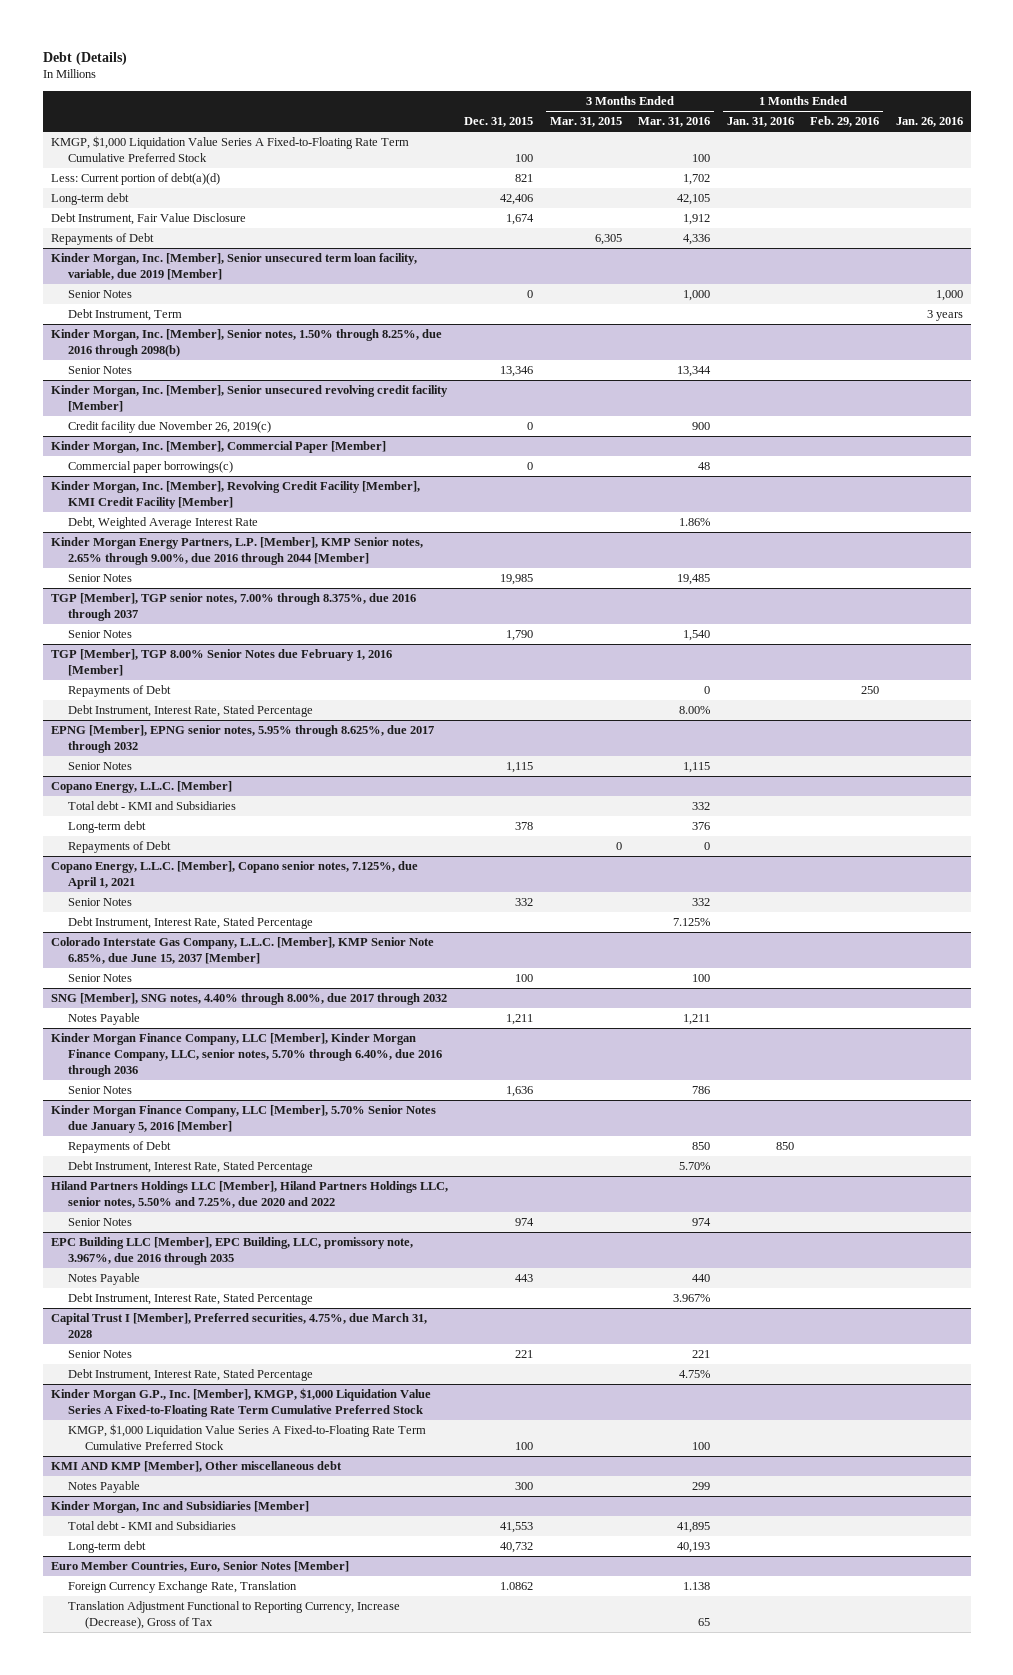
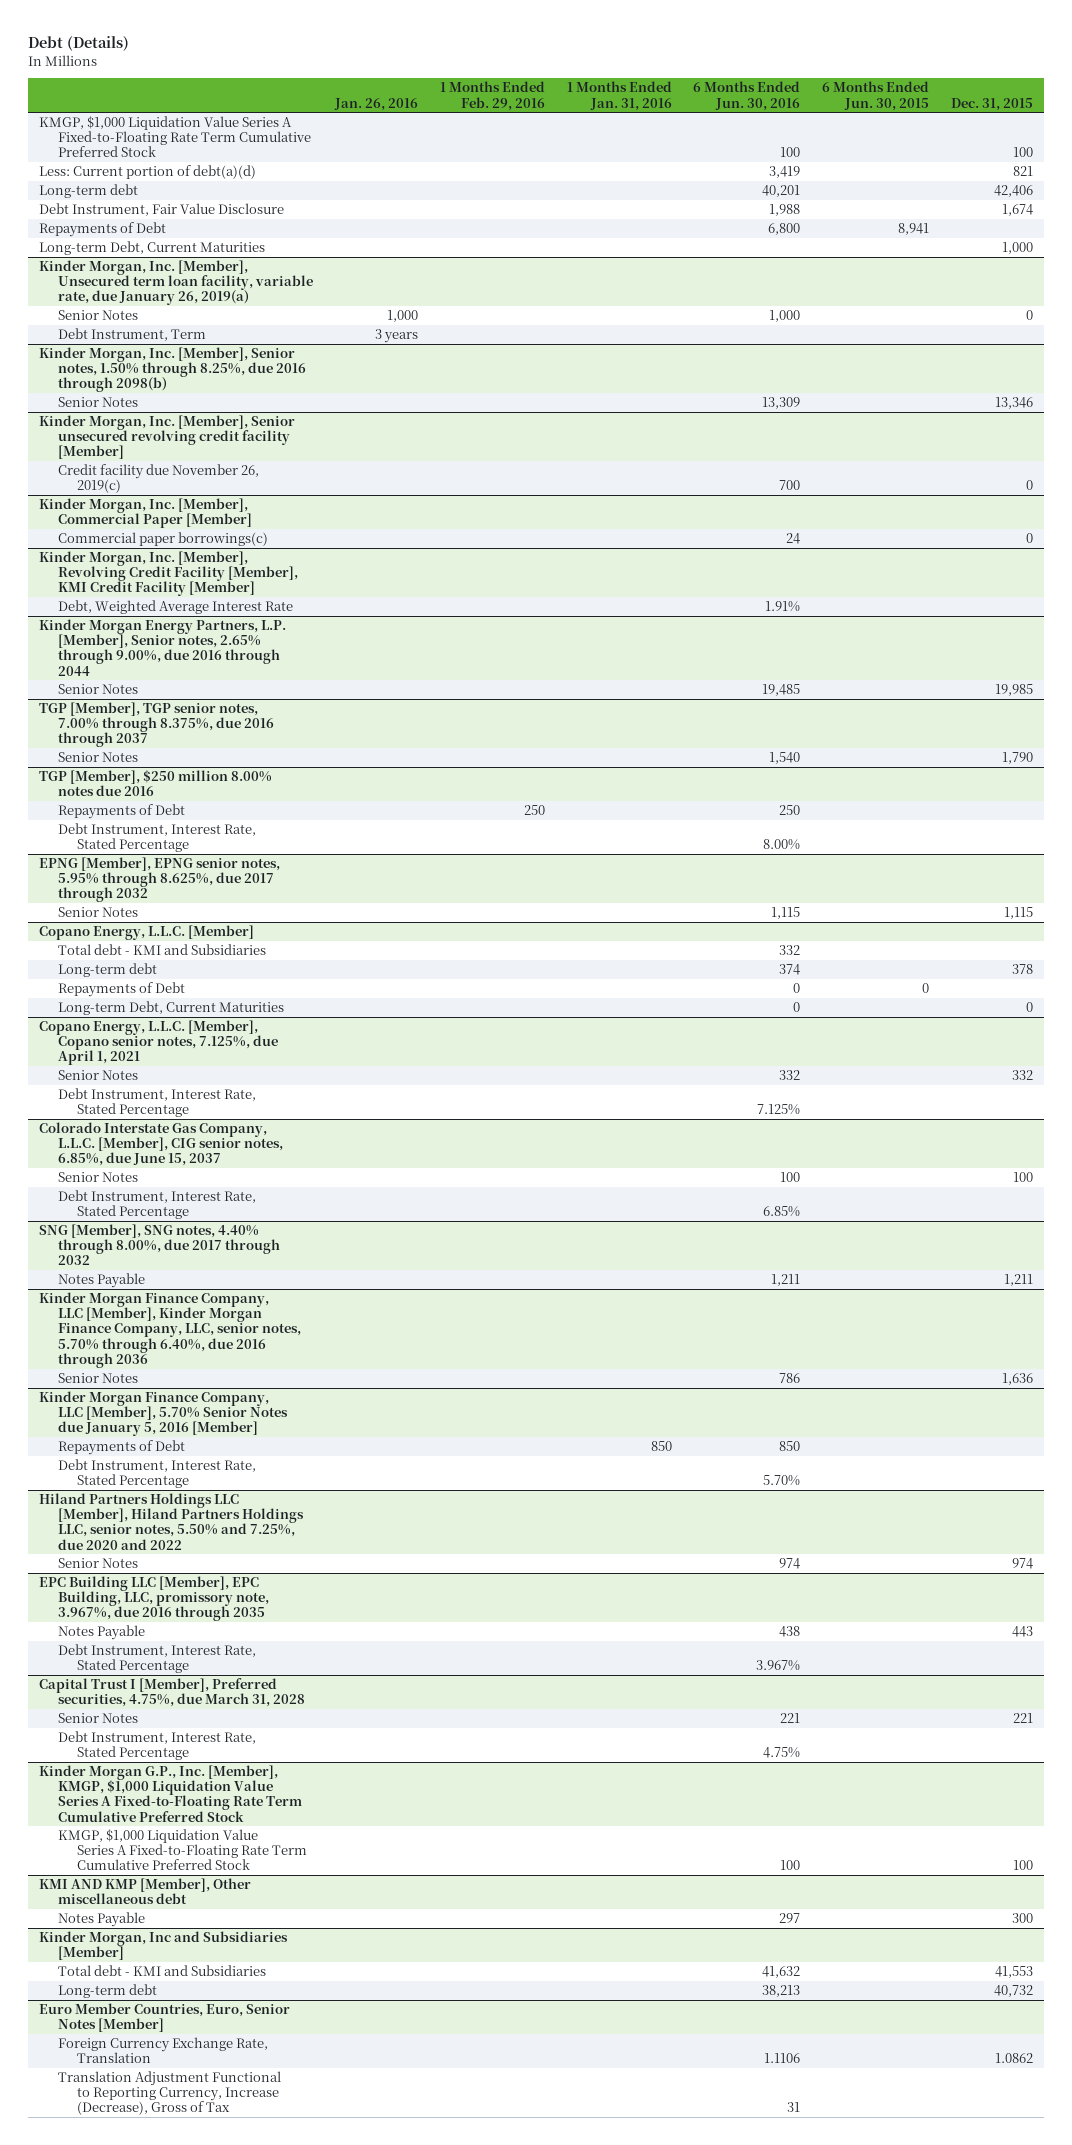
- | Dec. 31, 2015 | 3 Months Ended Mar. 31, 2015 | 3 Months Ended Mar. 31, 2016 | 1 Months Ended Jan. 31, 2016 | 1 Months Ended Feb. 29, 2016 | Jan. 26, 2016
+ | Jan. 26, 2016 | 1 Months Ended Feb. 29, 2016 | 1 Months Ended Jan. 31, 2016 | 6 Months Ended Jun. 30, 2016 | 6 Months Ended Jun. 30, 2015 | Dec. 31, 2015
- Kinder Morgan, Inc. [Member], Senior unsecured term loan facility, variable, due 2019 [Member]
+ Long-term Debt, Current Maturities | | | | | | 1,000
+ Kinder Morgan, Inc. [Member], Unsecured term loan facility, variable rate, due January 26, 2019(a)
- Kinder Morgan Energy Partners, L.P. [Member], KMP Senior notes, 2.65% through 9.00%, due 2016 through 2044 [Member]
+ Kinder Morgan Energy Partners, L.P. [Member], Senior notes, 2.65% through 9.00%, due 2016 through 2044
- TGP [Member], TGP 8.00% Senior Notes due February 1, 2016 [Member]
+ TGP [Member], $250 million 8.00% notes due 2016
@ Copano Energy, L.L.C. [Member]
+ Long-term Debt, Current Maturities | | | | 0 | | 0
- Colorado Interstate Gas Company, L.L.C. [Member], KMP Senior Note 6.85%, due June 15, 2037 [Member]
+ Colorado Interstate Gas Company, L.L.C. [Member], CIG senior notes, 6.85%, due June 15, 2037
+ Debt Instrument, Interest Rate, Stated Percentage | | | | 6.85% | |

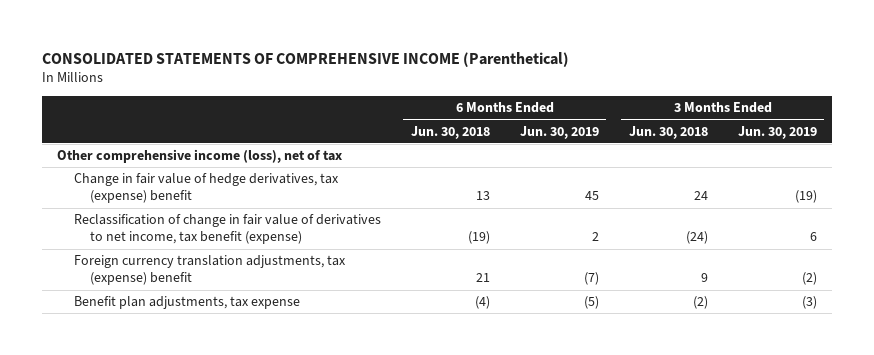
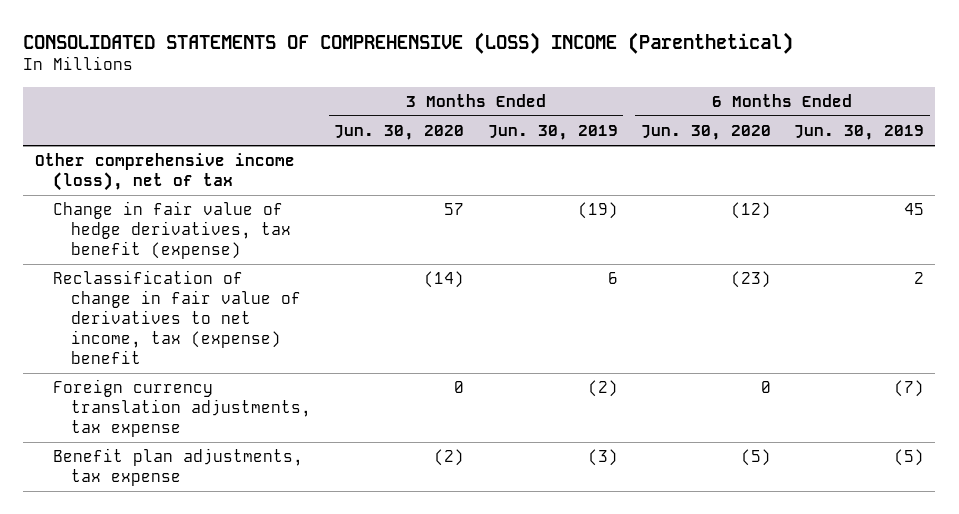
- CONSOLIDATED STATEMENTS OF COMPREHENSIVE INCOME (Parenthetical)
+ CONSOLIDATED STATEMENTS OF COMPREHENSIVE (LOSS) INCOME (Parenthetical)
- | 6 Months Ended Jun. 30, 2018 | 6 Months Ended Jun. 30, 2019 | 3 Months Ended Jun. 30, 2018 | 3 Months Ended Jun. 30, 2019
+ | 3 Months Ended Jun. 30, 2020 | 3 Months Ended Jun. 30, 2019 | 6 Months Ended Jun. 30, 2020 | 6 Months Ended Jun. 30, 2019
- Change in fair value of hedge derivatives, tax (expense) benefit | 13 | 45 | 24 | (19)
- Reclassification of change in fair value of derivatives to net income, tax benefit (expense) | (19) | 2 | (24) | 6
- Foreign currency translation adjustments, tax (expense) benefit | 21 | (7) | 9 | (2)
+ Change in fair value of hedge derivatives, tax benefit (expense) | 57 | (19) | (12) | 45
+ Reclassification of change in fair value of derivatives to net income, tax (expense) benefit | (14) | 6 | (23) | 2
+ Foreign currency translation adjustments, tax expense | 0 | (2) | 0 | (7)

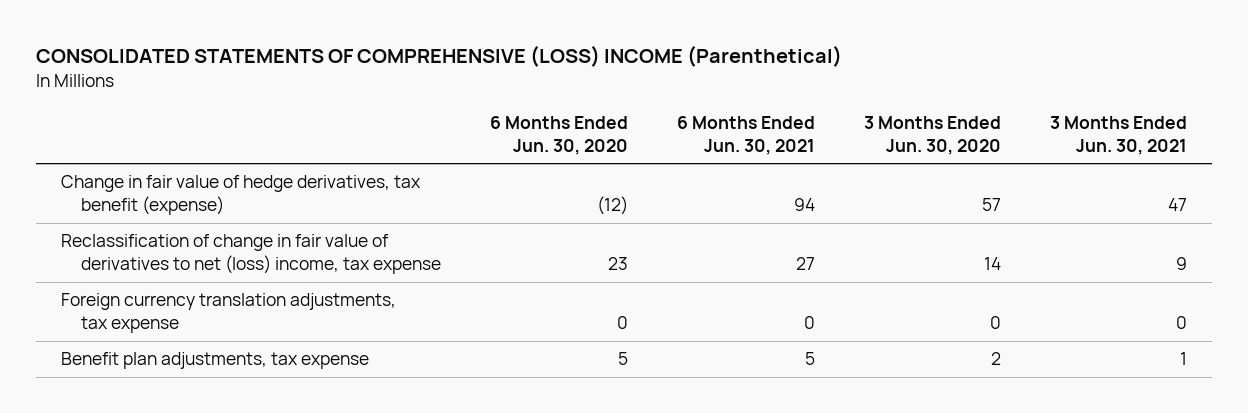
- | 3 Months Ended Jun. 30, 2020 | 3 Months Ended Jun. 30, 2019 | 6 Months Ended Jun. 30, 2020 | 6 Months Ended Jun. 30, 2019
+ | 6 Months Ended Jun. 30, 2020 | 6 Months Ended Jun. 30, 2021 | 3 Months Ended Jun. 30, 2020 | 3 Months Ended Jun. 30, 2021
- Other comprehensive income (loss), net of tax
- Reclassification of change in fair value of derivatives to net income, tax (expense) benefit | (14) | 6 | (23) | 2
+ Reclassification of change in fair value of derivatives to net (loss) income, tax expense | 23 | 27 | 14 | 9
- Benefit plan adjustments, tax expense | (2) | (3) | (5) | (5)
+ Benefit plan adjustments, tax expense | 5 | 5 | 2 | 1

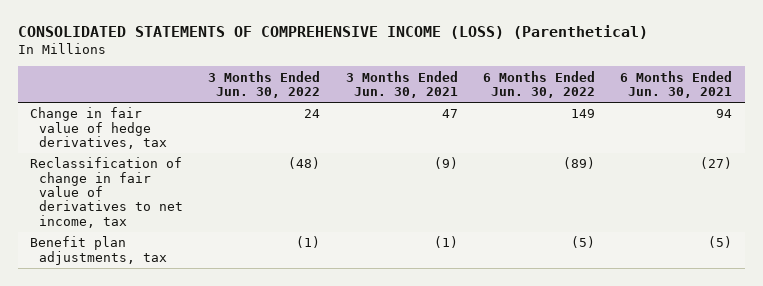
- CONSOLIDATED STATEMENTS OF COMPREHENSIVE (LOSS) INCOME (Parenthetical)
+ CONSOLIDATED STATEMENTS OF COMPREHENSIVE INCOME (LOSS) (Parenthetical)
- | 6 Months Ended Jun. 30, 2020 | 6 Months Ended Jun. 30, 2021 | 3 Months Ended Jun. 30, 2020 | 3 Months Ended Jun. 30, 2021
+ | 3 Months Ended Jun. 30, 2022 | 3 Months Ended Jun. 30, 2021 | 6 Months Ended Jun. 30, 2022 | 6 Months Ended Jun. 30, 2021
- Change in fair value of hedge derivatives, tax benefit (expense) | (12) | 94 | 57 | 47
- Reclassification of change in fair value of derivatives to net (loss) income, tax expense | 23 | 27 | 14 | 9
- Foreign currency translation adjustments, tax expense | 0 | 0 | 0 | 0
- Benefit plan adjustments, tax expense | 5 | 5 | 2 | 1
+ Change in fair value of hedge derivatives, tax | 24 | 47 | 149 | 94
+ Reclassification of change in fair value of derivatives to net income, tax | (48) | (9) | (89) | (27)
+ Benefit plan adjustments, tax | (1) | (1) | (5) | (5)

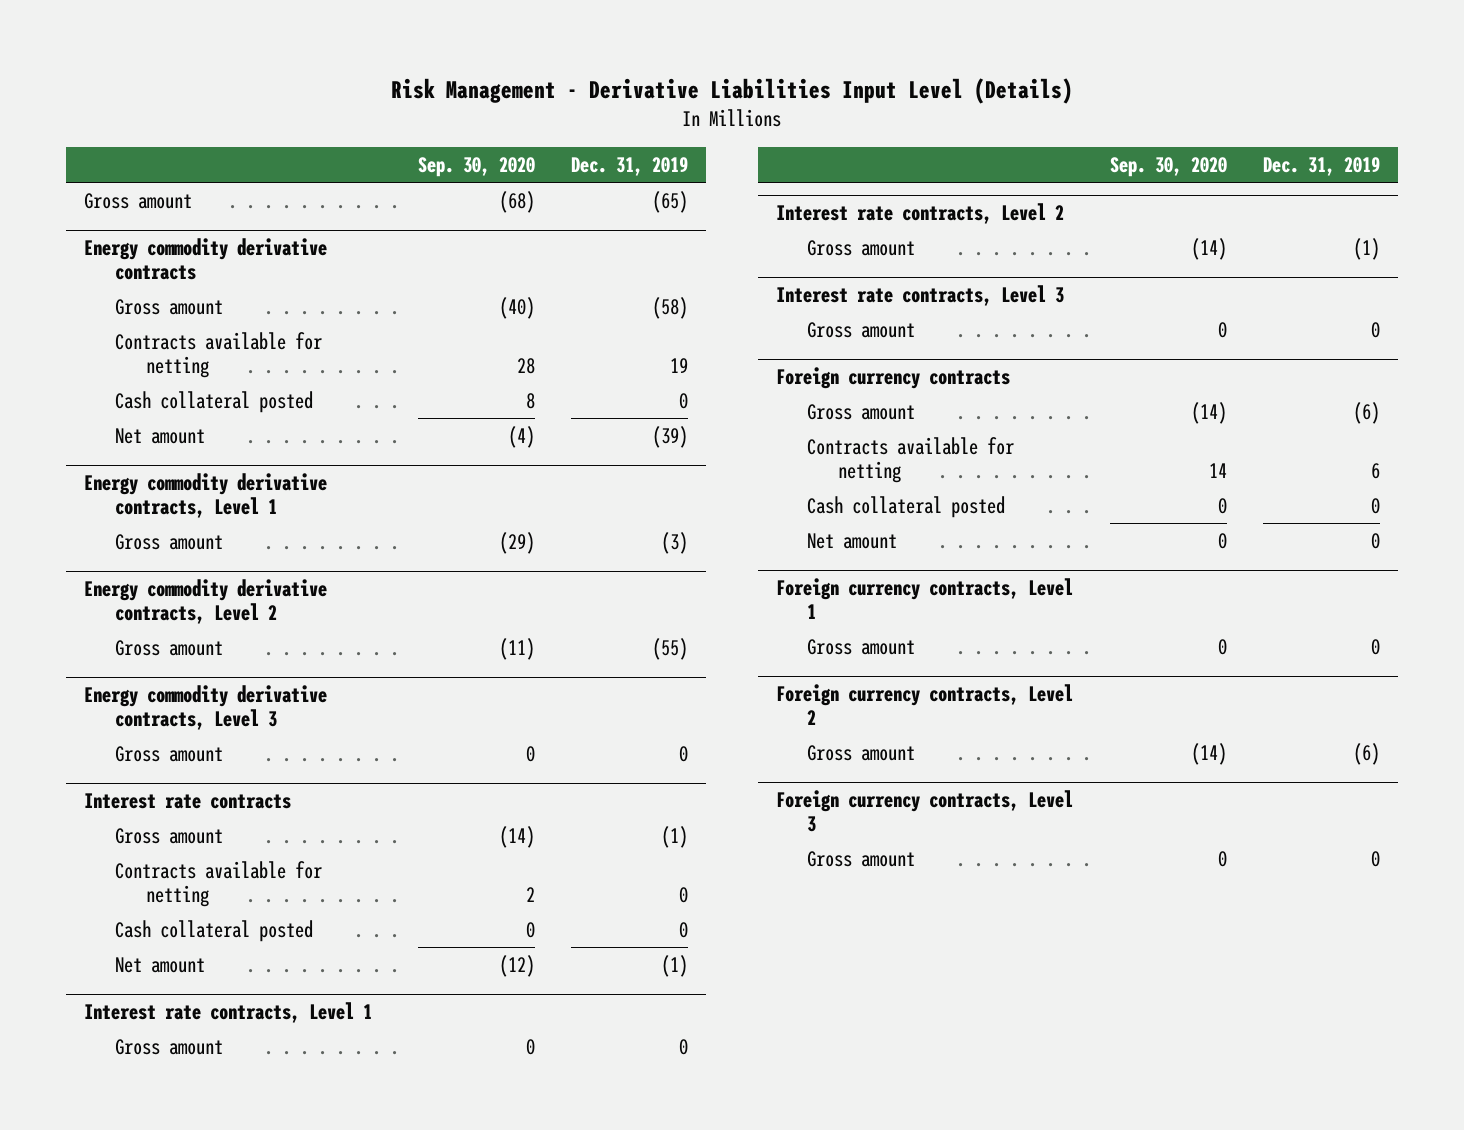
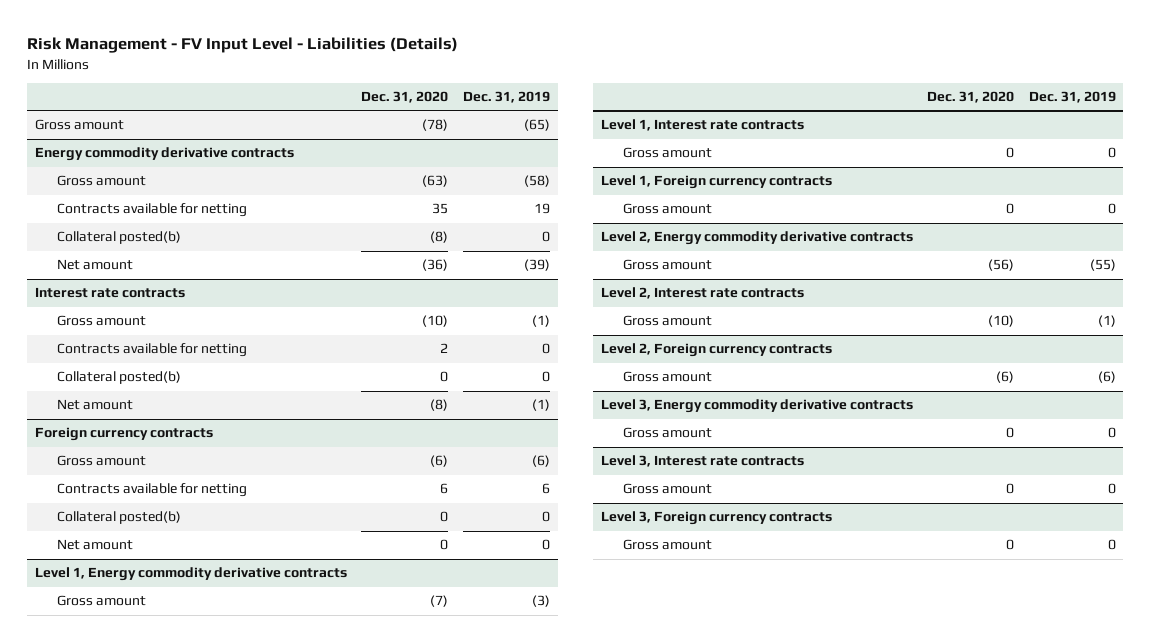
- Risk Management - Derivative Liabilities Input Level (Details)
+ Risk Management - FV Input Level - Liabilities (Details)
- | Sep. 30, 2020 | Dec. 31, 2019
+ | Dec. 31, 2020 | Dec. 31, 2019
@ Energy commodity derivative contracts
- Cash collateral posted | 8 | 0
+ Collateral posted(b) | (8) | 0
- Energy commodity derivative contracts, Level 1
- Gross amount | (29) | (3)
- Energy commodity derivative contracts, Level 2
- Gross amount | (11) | (55)
- Energy commodity derivative contracts, Level 3
- Gross amount | 0 | 0
@ Interest rate contracts
- Cash collateral posted | 0 | 0
+ Collateral posted(b) | 0 | 0
- Interest rate contracts, Level 1
- Gross amount | 0 | 0
- Interest rate contracts, Level 2
- Gross amount | (14) | (1)
- Interest rate contracts, Level 3
- Gross amount | 0 | 0
@ Foreign currency contracts
- Cash collateral posted | 0 | 0
+ Collateral posted(b) | 0 | 0
- Foreign currency contracts, Level 1
+ Level 1, Energy commodity derivative contracts
+ Gross amount | (7) | (3)
+ Level 1, Interest rate contracts
- Foreign currency contracts, Level 2
+ Level 1, Foreign currency contracts
+ Gross amount | 0 | 0
+ Level 2, Energy commodity derivative contracts
+ Gross amount | (56) | (55)
+ Level 2, Interest rate contracts
+ Gross amount | (10) | (1)
+ Level 2, Foreign currency contracts
- Foreign currency contracts, Level 3
+ Level 3, Energy commodity derivative contracts
+ Level 3, Interest rate contracts
+ Gross amount | 0 | 0
+ Level 3, Foreign currency contracts
+ Gross amount | 0 | 0

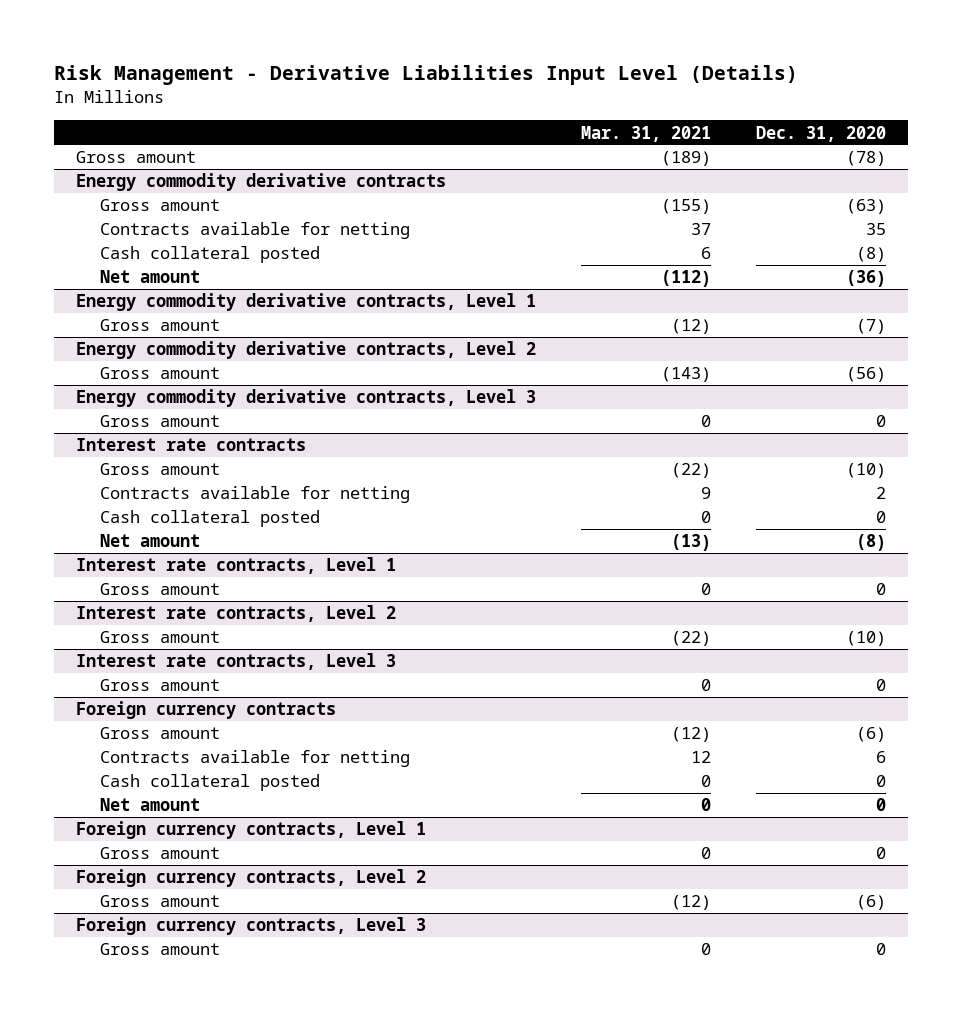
- Risk Management - FV Input Level - Liabilities (Details)
+ Risk Management - Derivative Liabilities Input Level (Details)
- | Dec. 31, 2020 | Dec. 31, 2019
+ | Mar. 31, 2021 | Dec. 31, 2020
@ Energy commodity derivative contracts
- Collateral posted(b) | (8) | 0
+ Cash collateral posted | 6 | (8)
+ Energy commodity derivative contracts, Level 1
+ Gross amount | (12) | (7)
+ Energy commodity derivative contracts, Level 2
+ Gross amount | (143) | (56)
+ Energy commodity derivative contracts, Level 3
+ Gross amount | 0 | 0
@ Interest rate contracts
- Collateral posted(b) | 0 | 0
+ Cash collateral posted | 0 | 0
+ Interest rate contracts, Level 1
+ Gross amount | 0 | 0
+ Interest rate contracts, Level 2
+ Gross amount | (22) | (10)
+ Interest rate contracts, Level 3
+ Gross amount | 0 | 0
@ Foreign currency contracts
- Collateral posted(b) | 0 | 0
+ Cash collateral posted | 0 | 0
- Level 1, Energy commodity derivative contracts
- Gross amount | (7) | (3)
- Level 1, Interest rate contracts
- Gross amount | 0 | 0
- Level 1, Foreign currency contracts
+ Foreign currency contracts, Level 1
- Level 2, Energy commodity derivative contracts
- Gross amount | (56) | (55)
- Level 2, Interest rate contracts
- Gross amount | (10) | (1)
- Level 2, Foreign currency contracts
+ Foreign currency contracts, Level 2
- Level 3, Energy commodity derivative contracts
- Gross amount | 0 | 0
- Level 3, Interest rate contracts
- Gross amount | 0 | 0
- Level 3, Foreign currency contracts
+ Foreign currency contracts, Level 3

